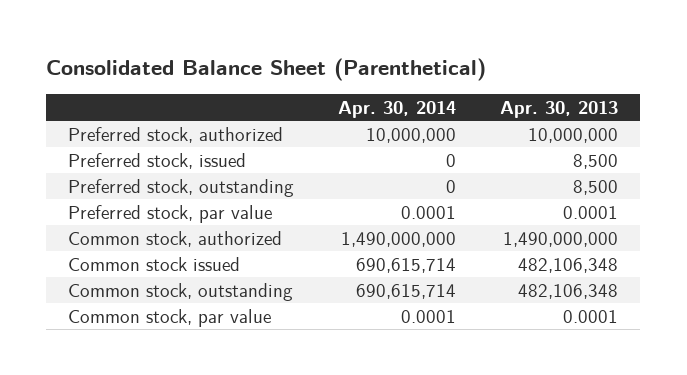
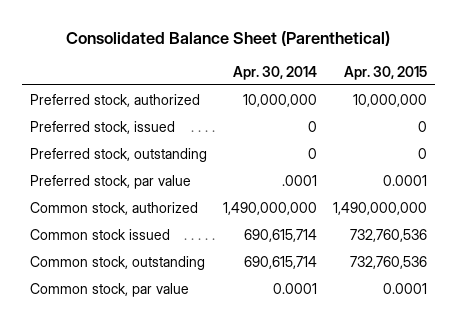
- | Apr. 30, 2014 | Apr. 30, 2013
+ | Apr. 30, 2014 | Apr. 30, 2015
- Preferred stock, par value | 0.0001 | 0.0001
+ Preferred stock, par value | .0001 | 0.0001

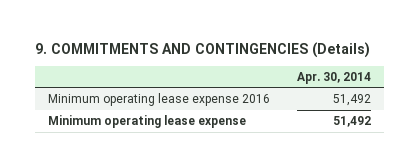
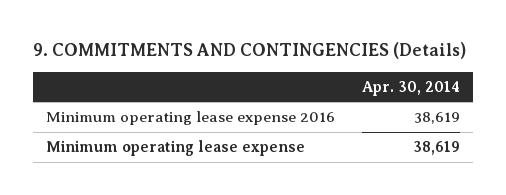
- Minimum operating lease expense 2016 | 51,492
- Minimum operating lease expense | 51,492
+ Minimum operating lease expense 2016 | 38,619
+ Minimum operating lease expense | 38,619

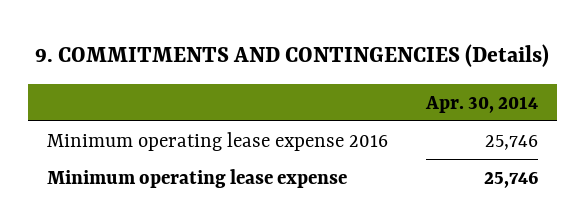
- Minimum operating lease expense 2016 | 38,619
- Minimum operating lease expense | 38,619
+ Minimum operating lease expense 2016 | 25,746
+ Minimum operating lease expense | 25,746

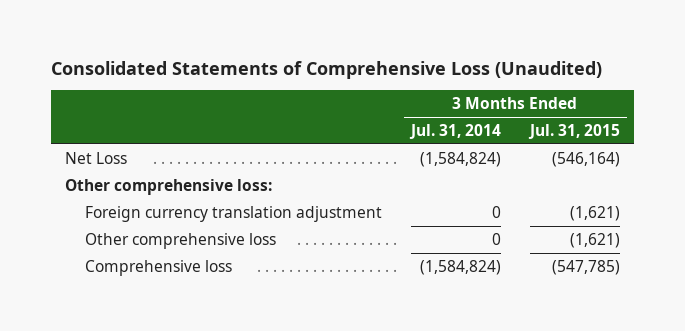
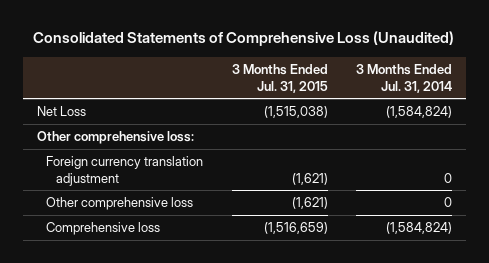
- | 3 Months Ended Jul. 31, 2014 | 3 Months Ended Jul. 31, 2015
+ | 3 Months Ended Jul. 31, 2015 | 3 Months Ended Jul. 31, 2014
- Net Loss | (1,584,824) | (546,164)
+ Net Loss | (1,515,038) | (1,584,824)
- Comprehensive loss | (1,584,824) | (547,785)
+ Comprehensive loss | (1,516,659) | (1,584,824)

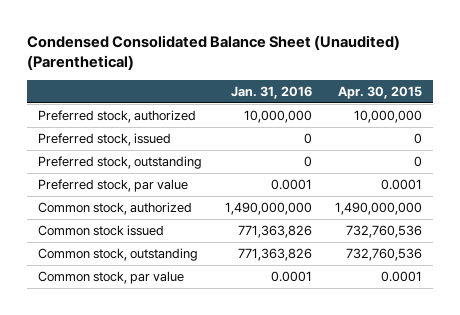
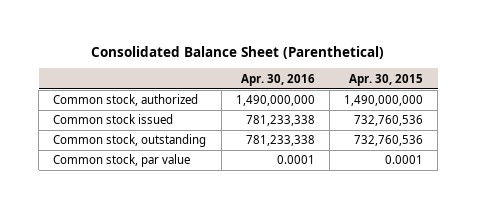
- Condensed Consolidated Balance Sheet (Unaudited) (Parenthetical)
+ Consolidated Balance Sheet (Parenthetical)
- | Jan. 31, 2016 | Apr. 30, 2015
+ | Apr. 30, 2016 | Apr. 30, 2015
- Preferred stock, authorized | 10,000,000 | 10,000,000
- Preferred stock, issued | 0 | 0
- Preferred stock, outstanding | 0 | 0
- Preferred stock, par value | 0.0001 | 0.0001

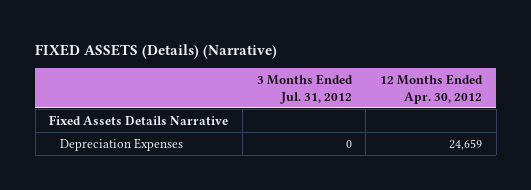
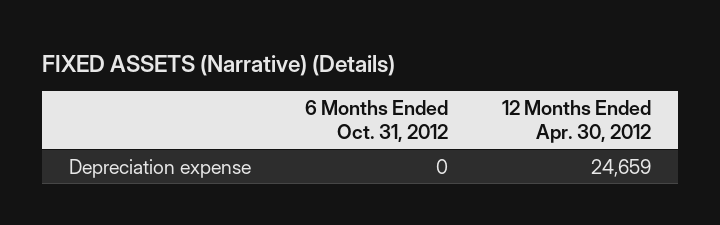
- FIXED ASSETS (Details) (Narrative)
+ FIXED ASSETS (Narrative) (Details)
- | 3 Months Ended Jul. 31, 2012 | 12 Months Ended Apr. 30, 2012
+ | 6 Months Ended Oct. 31, 2012 | 12 Months Ended Apr. 30, 2012
- Fixed Assets Details Narrative
- Depreciation Expenses | 0 | 24,659
+ Depreciation expense | 0 | 24,659

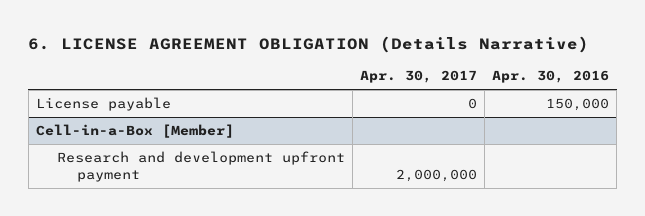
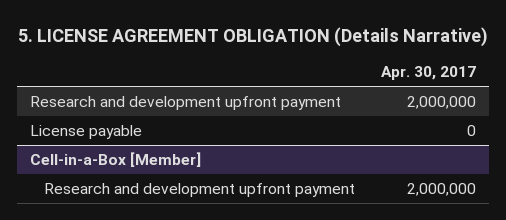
- 6. LICENSE AGREEMENT OBLIGATION (Details Narrative)
+ 5. LICENSE AGREEMENT OBLIGATION (Details Narrative)
- | Apr. 30, 2017 | Apr. 30, 2016
+ | Apr. 30, 2017
+ Research and development upfront payment | 2,000,000

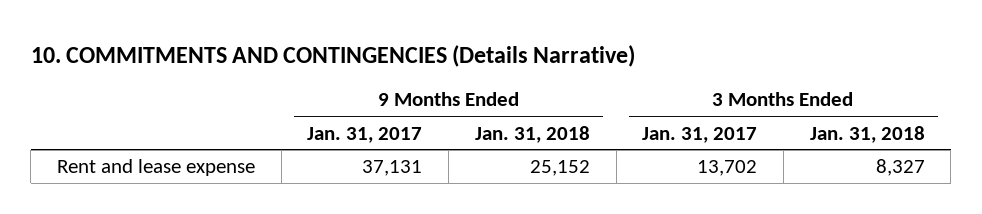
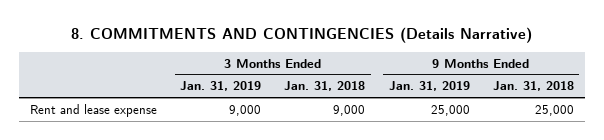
- 10. COMMITMENTS AND CONTINGENCIES (Details Narrative)
+ 8. COMMITMENTS AND CONTINGENCIES (Details Narrative)
- | 9 Months Ended Jan. 31, 2017 | 9 Months Ended Jan. 31, 2018 | 3 Months Ended Jan. 31, 2017 | 3 Months Ended Jan. 31, 2018
+ | 3 Months Ended Jan. 31, 2019 | 3 Months Ended Jan. 31, 2018 | 9 Months Ended Jan. 31, 2019 | 9 Months Ended Jan. 31, 2018
- Rent and lease expense | 37,131 | 25,152 | 13,702 | 8,327
+ Rent and lease expense | 9,000 | 9,000 | 25,000 | 25,000

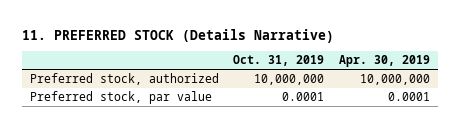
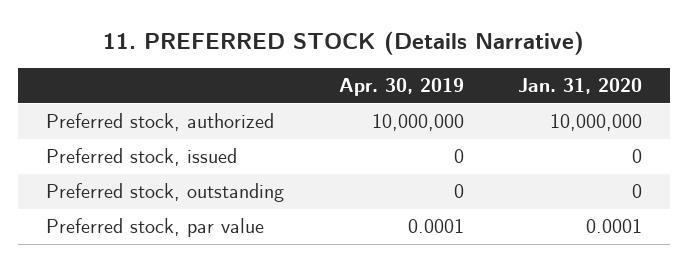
- | Oct. 31, 2019 | Apr. 30, 2019
+ | Apr. 30, 2019 | Jan. 31, 2020
+ Preferred stock, issued | 0 | 0
+ Preferred stock, outstanding | 0 | 0

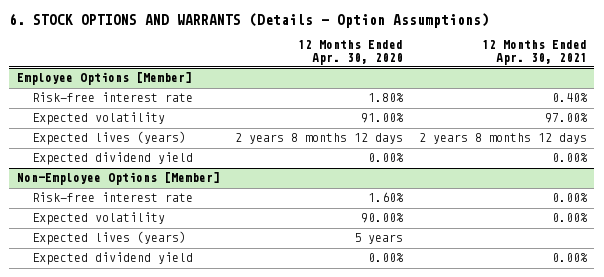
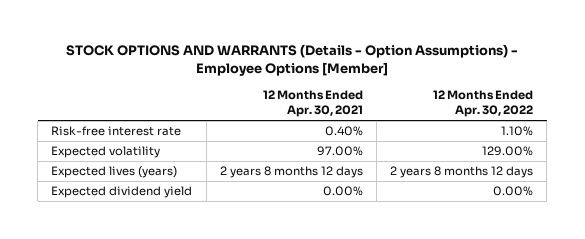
- 6. STOCK OPTIONS AND WARRANTS (Details - Option Assumptions)
+ STOCK OPTIONS AND WARRANTS (Details - Option Assumptions) - Employee Options [Member]
- | 12 Months Ended Apr. 30, 2020 | 12 Months Ended Apr. 30, 2021
+ | 12 Months Ended Apr. 30, 2021 | 12 Months Ended Apr. 30, 2022
- Employee Options [Member]
- Non-Employee Options [Member]
- Risk-free interest rate | 1.60% | 0.00%
- Expected volatility | 90.00% | 0.00%
- Expected lives (years) | 5 years |
- Expected dividend yield | 0.00% | 0.00%

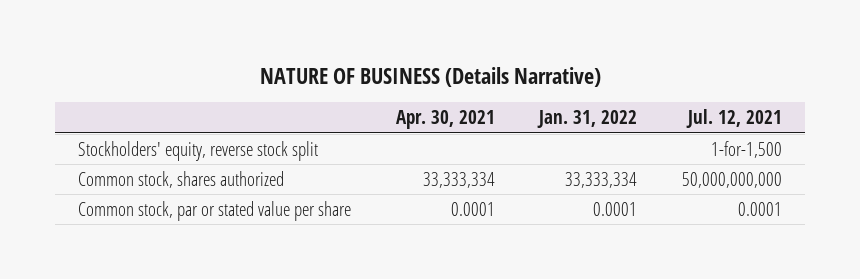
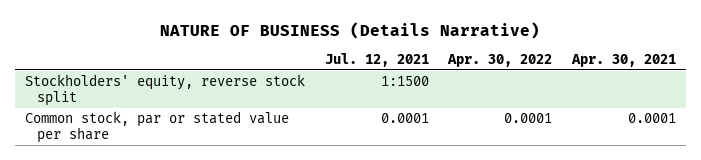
- | Apr. 30, 2021 | Jan. 31, 2022 | Jul. 12, 2021
+ | Jul. 12, 2021 | Apr. 30, 2022 | Apr. 30, 2021
- Stockholders' equity, reverse stock split | | | 1-for-1,500
- Common stock, shares authorized | 33,333,334 | 33,333,334 | 50,000,000,000
+ Stockholders' equity, reverse stock split | 1:1500 | |

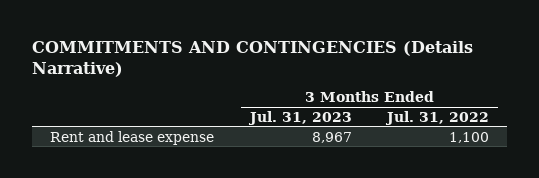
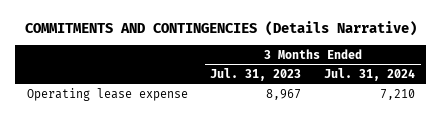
- | 3 Months Ended Jul. 31, 2023 | 3 Months Ended Jul. 31, 2022
+ | 3 Months Ended Jul. 31, 2023 | 3 Months Ended Jul. 31, 2024
- Rent and lease expense | 8,967 | 1,100
+ Operating lease expense | 8,967 | 7,210

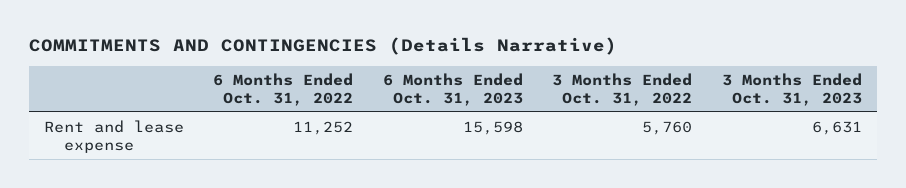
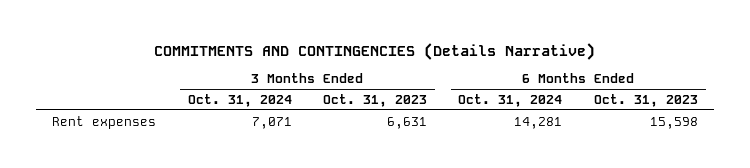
- | 6 Months Ended Oct. 31, 2022 | 6 Months Ended Oct. 31, 2023 | 3 Months Ended Oct. 31, 2022 | 3 Months Ended Oct. 31, 2023
+ | 3 Months Ended Oct. 31, 2024 | 3 Months Ended Oct. 31, 2023 | 6 Months Ended Oct. 31, 2024 | 6 Months Ended Oct. 31, 2023
- Rent and lease expense | 11,252 | 15,598 | 5,760 | 6,631
+ Rent expenses | 7,071 | 6,631 | 14,281 | 15,598

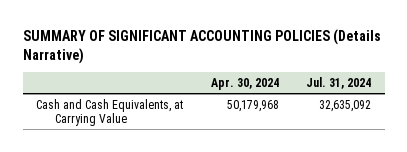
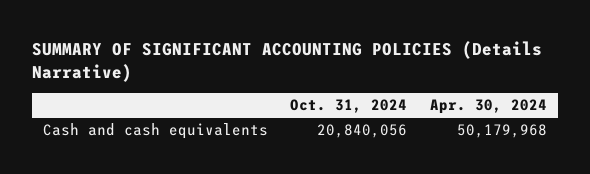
- | Apr. 30, 2024 | Jul. 31, 2024
+ | Oct. 31, 2024 | Apr. 30, 2024
- Cash and Cash Equivalents, at Carrying Value | 50,179,968 | 32,635,092
+ Cash and cash equivalents | 20,840,056 | 50,179,968

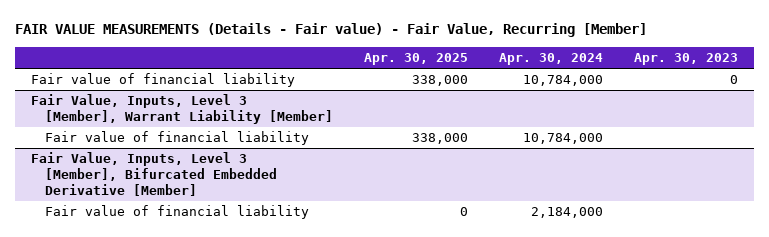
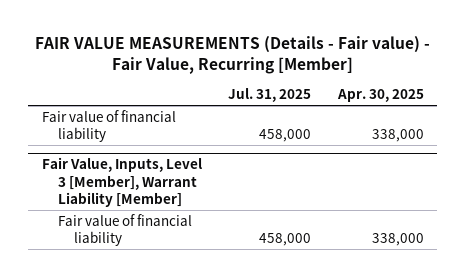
- | Apr. 30, 2025 | Apr. 30, 2024 | Apr. 30, 2023
+ | Jul. 31, 2025 | Apr. 30, 2025
- Fair Value, Inputs, Level 3 [Member], Bifurcated Embedded Derivative [Member]
- Fair value of financial liability | 0 | 2,184,000 |

